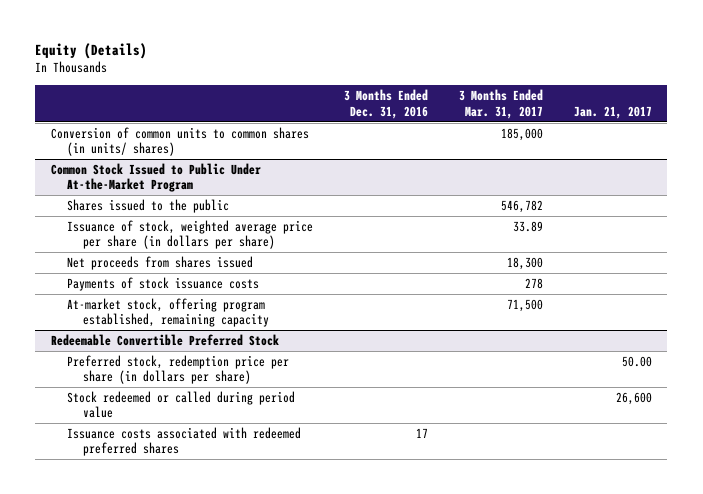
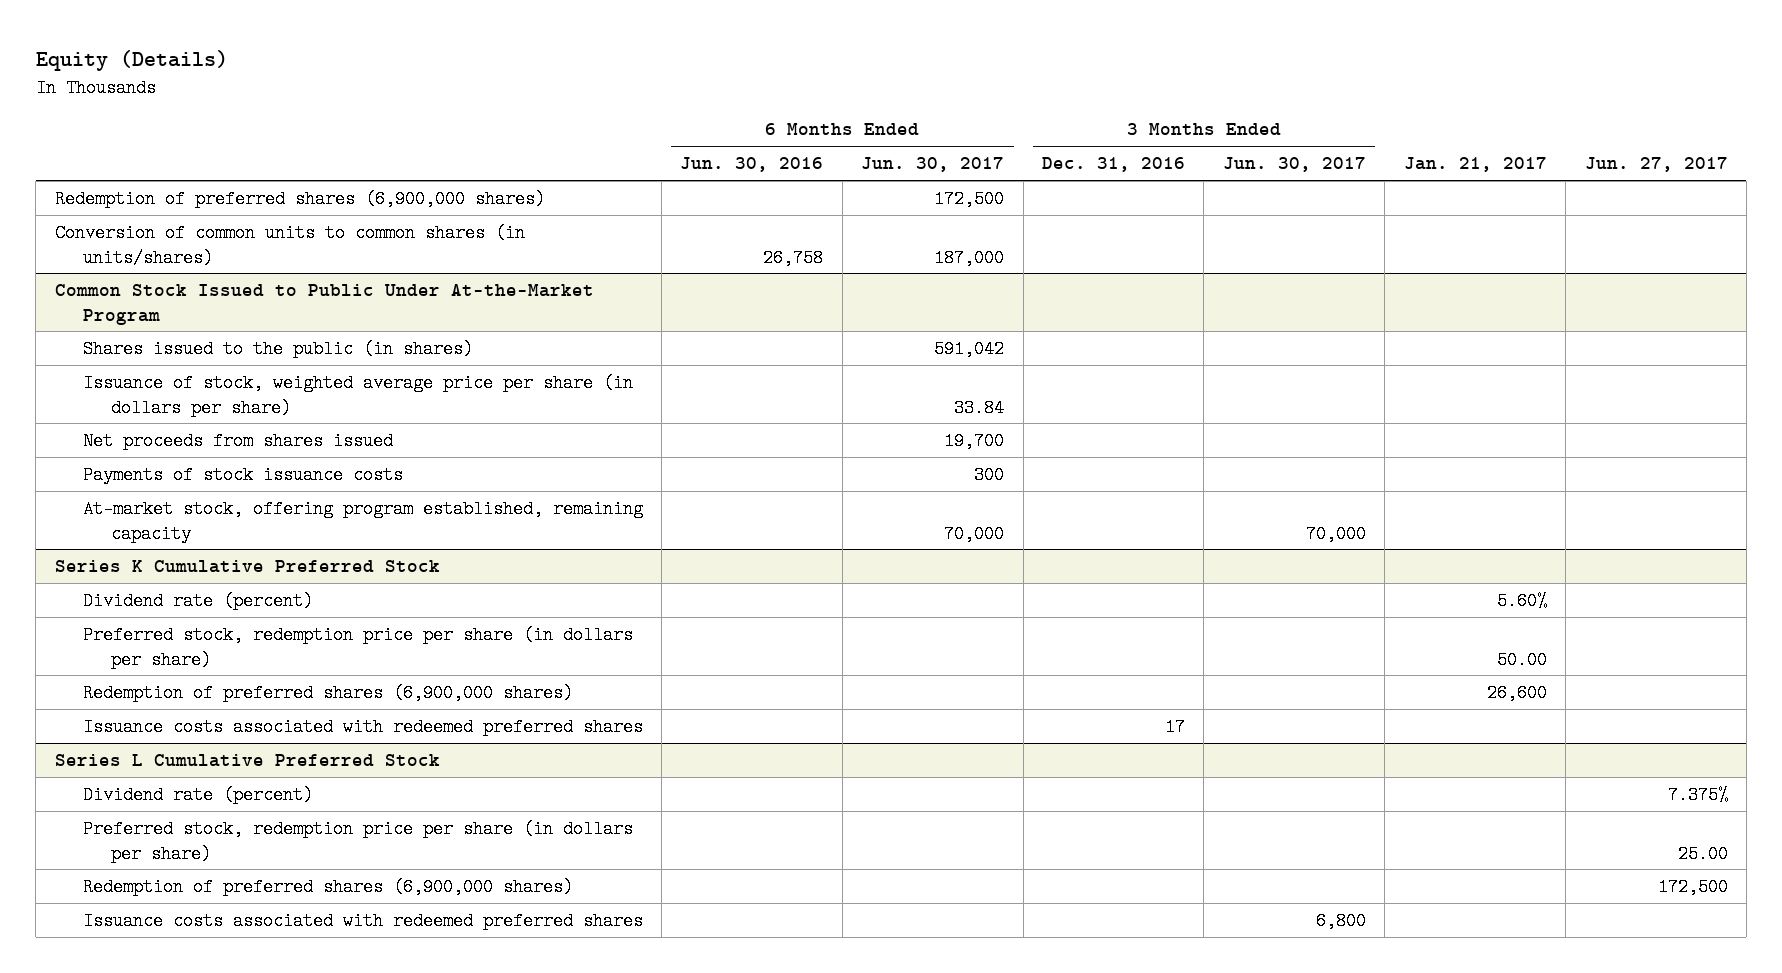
- | 3 Months Ended Dec. 31, 2016 | 3 Months Ended Mar. 31, 2017 | Jan. 21, 2017
+ | 6 Months Ended Jun. 30, 2016 | 6 Months Ended Jun. 30, 2017 | 3 Months Ended Dec. 31, 2016 | 3 Months Ended Jun. 30, 2017 | Jan. 21, 2017 | Jun. 27, 2017
- Conversion of common units to common shares (in units/ shares) | | 185,000 |
+ Redemption of preferred shares (6,900,000 shares) | | 172,500 | | | |
+ Conversion of common units to common shares (in units/shares) | 26,758 | 187,000 | | | |
@ Common Stock Issued to Public Under At-the-Market Program
- Shares issued to the public | | 546,782 |
+ Shares issued to the public (in shares) | | 591,042 | | | |
- Redeemable Convertible Preferred Stock
+ Series K Cumulative Preferred Stock
+ Dividend rate (percent) | | | | | 5.60% |
- Stock redeemed or called during period value | | | 26,600
+ Redemption of preferred shares (6,900,000 shares) | | | | | 26,600 |
+ Series L Cumulative Preferred Stock
+ Dividend rate (percent) | | | | | | 7.375%
+ Preferred stock, redemption price per share (in dollars per share) | | | | | | 25.00
+ Redemption of preferred shares (6,900,000 shares) | | | | | | 172,500
+ Issuance costs associated with redeemed preferred shares | | | | 6,800 | |

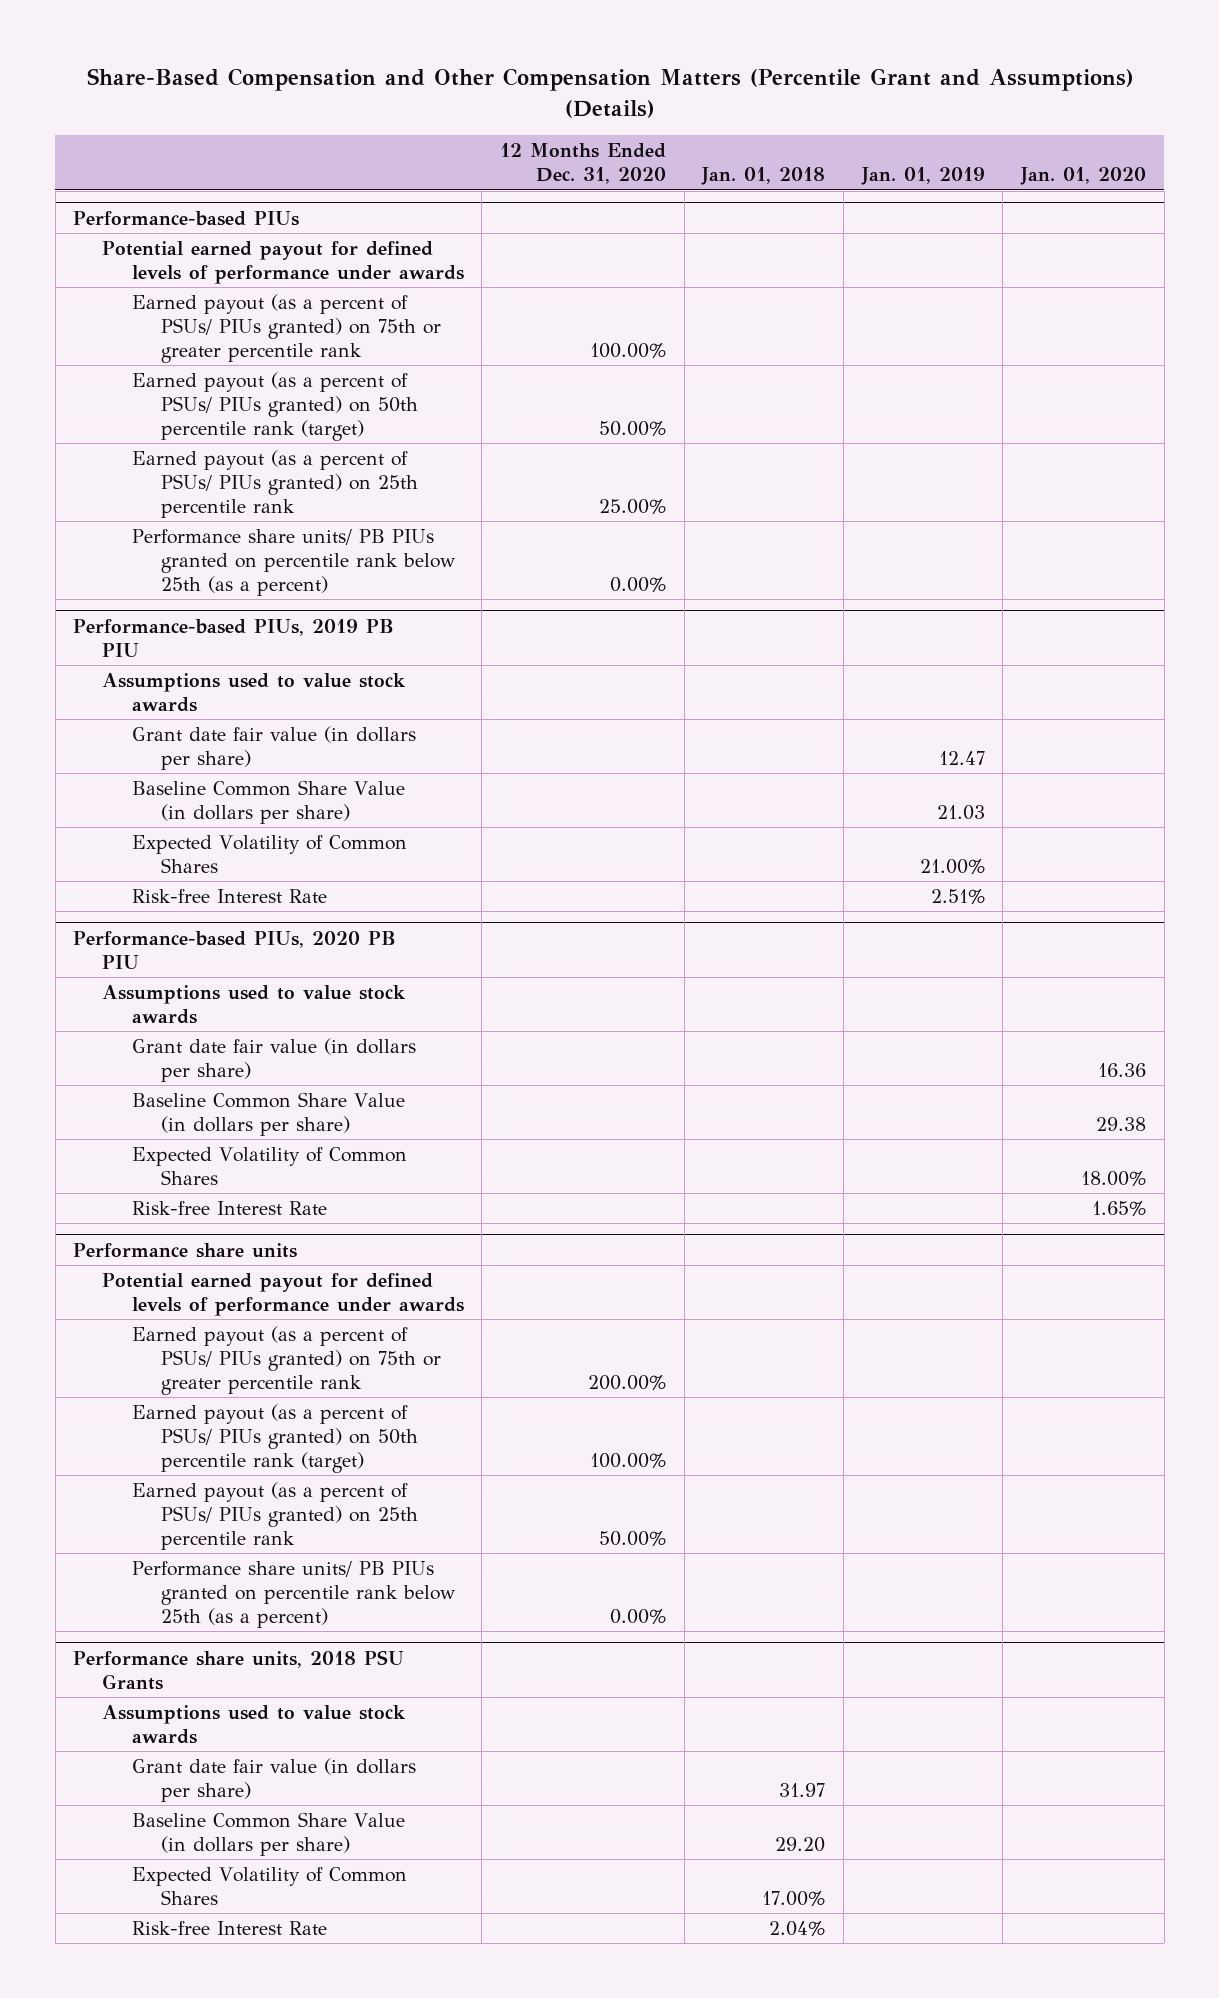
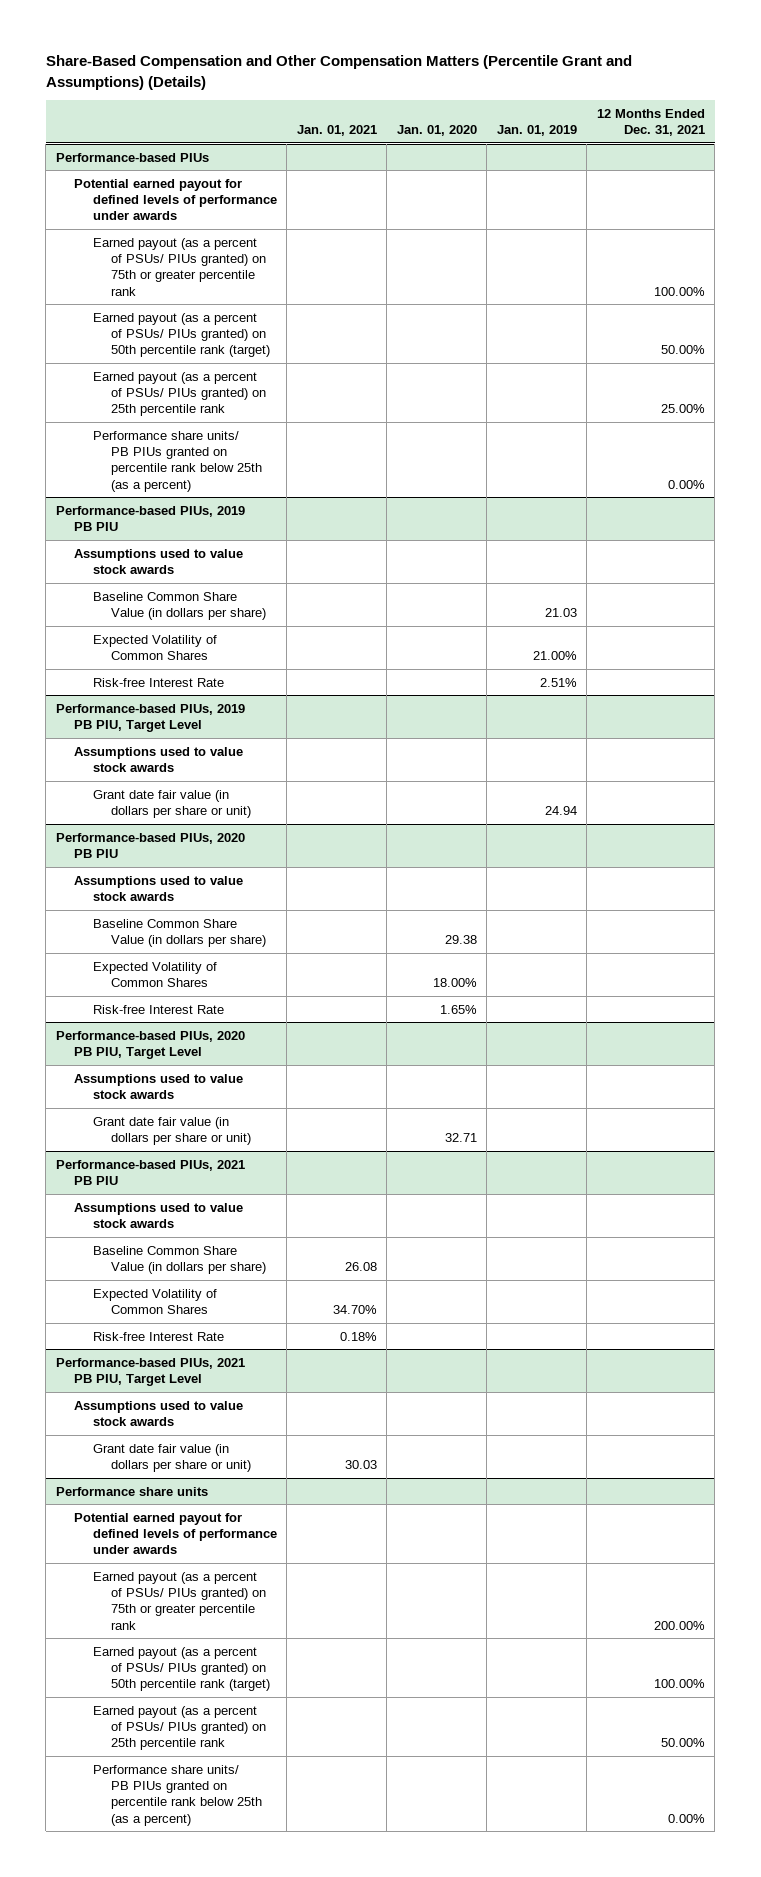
- | 12 Months Ended Dec. 31, 2020 | Jan. 01, 2018 | Jan. 01, 2019 | Jan. 01, 2020
+ | Jan. 01, 2021 | Jan. 01, 2020 | Jan. 01, 2019 | 12 Months Ended Dec. 31, 2021
@ Performance-based PIUs, 2019 PB PIU
- Grant date fair value (in dollars per share) | | | 12.47 |
+ Performance-based PIUs, 2019 PB PIU, Target Level
+ Assumptions used to value stock awards
+ Grant date fair value (in dollars per share or unit) | | | 24.94 |
@ Performance-based PIUs, 2020 PB PIU
- Grant date fair value (in dollars per share) | | | | 16.36
+ Performance-based PIUs, 2020 PB PIU, Target Level
+ Assumptions used to value stock awards
+ Grant date fair value (in dollars per share or unit) | | 32.71 | |
+ Performance-based PIUs, 2021 PB PIU
+ Assumptions used to value stock awards
+ Baseline Common Share Value (in dollars per share) | 26.08 | | |
+ Expected Volatility of Common Shares | 34.70% | | |
+ Risk-free Interest Rate | 0.18% | | |
+ Performance-based PIUs, 2021 PB PIU, Target Level
+ Assumptions used to value stock awards
+ Grant date fair value (in dollars per share or unit) | 30.03 | | |
- Performance share units, 2018 PSU Grants
- Assumptions used to value stock awards
- Grant date fair value (in dollars per share) | | 31.97 | |
- Baseline Common Share Value (in dollars per share) | | 29.20 | |
- Expected Volatility of Common Shares | | 17.00% | |
- Risk-free Interest Rate | | 2.04% | |

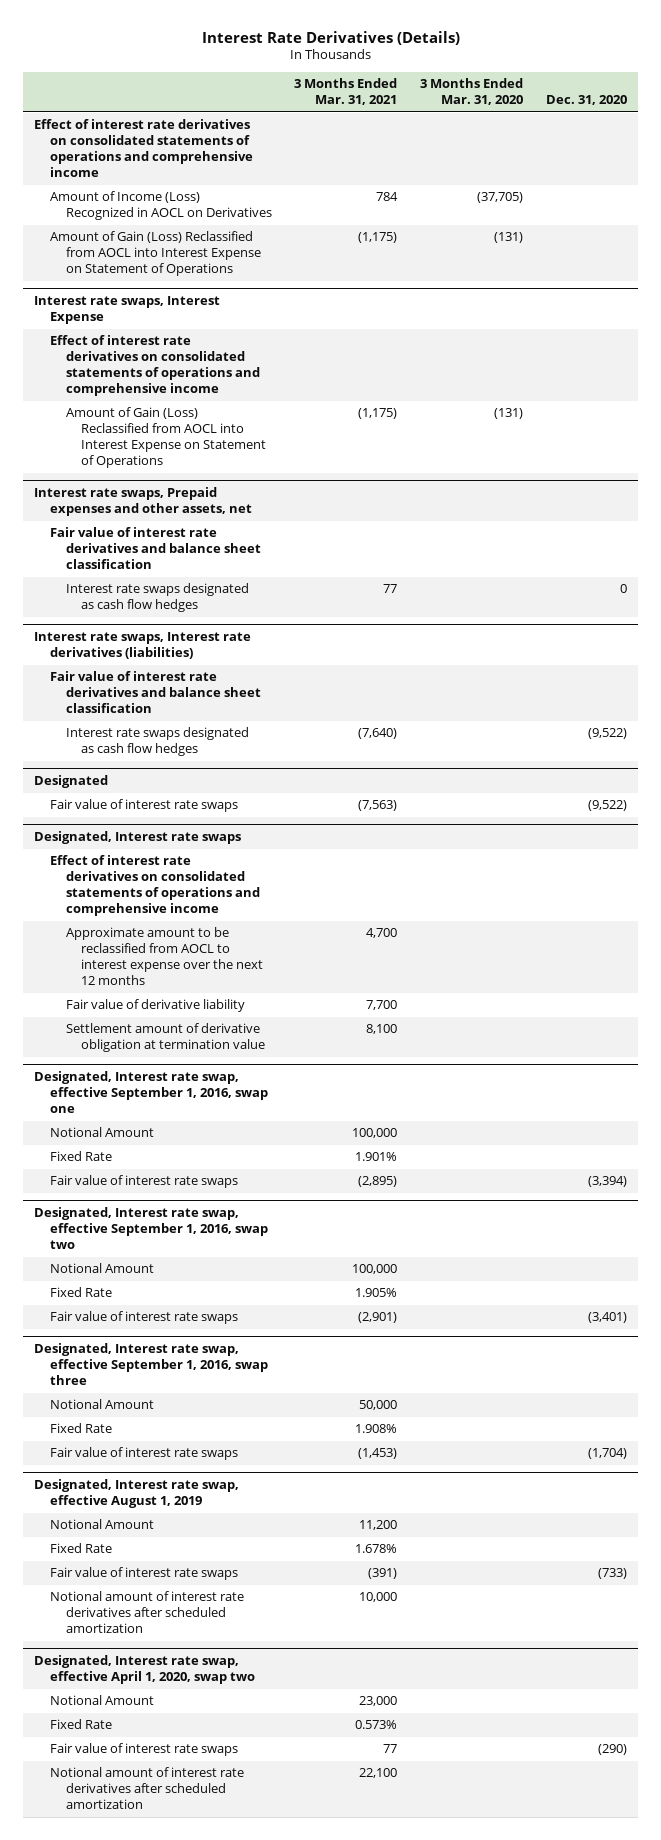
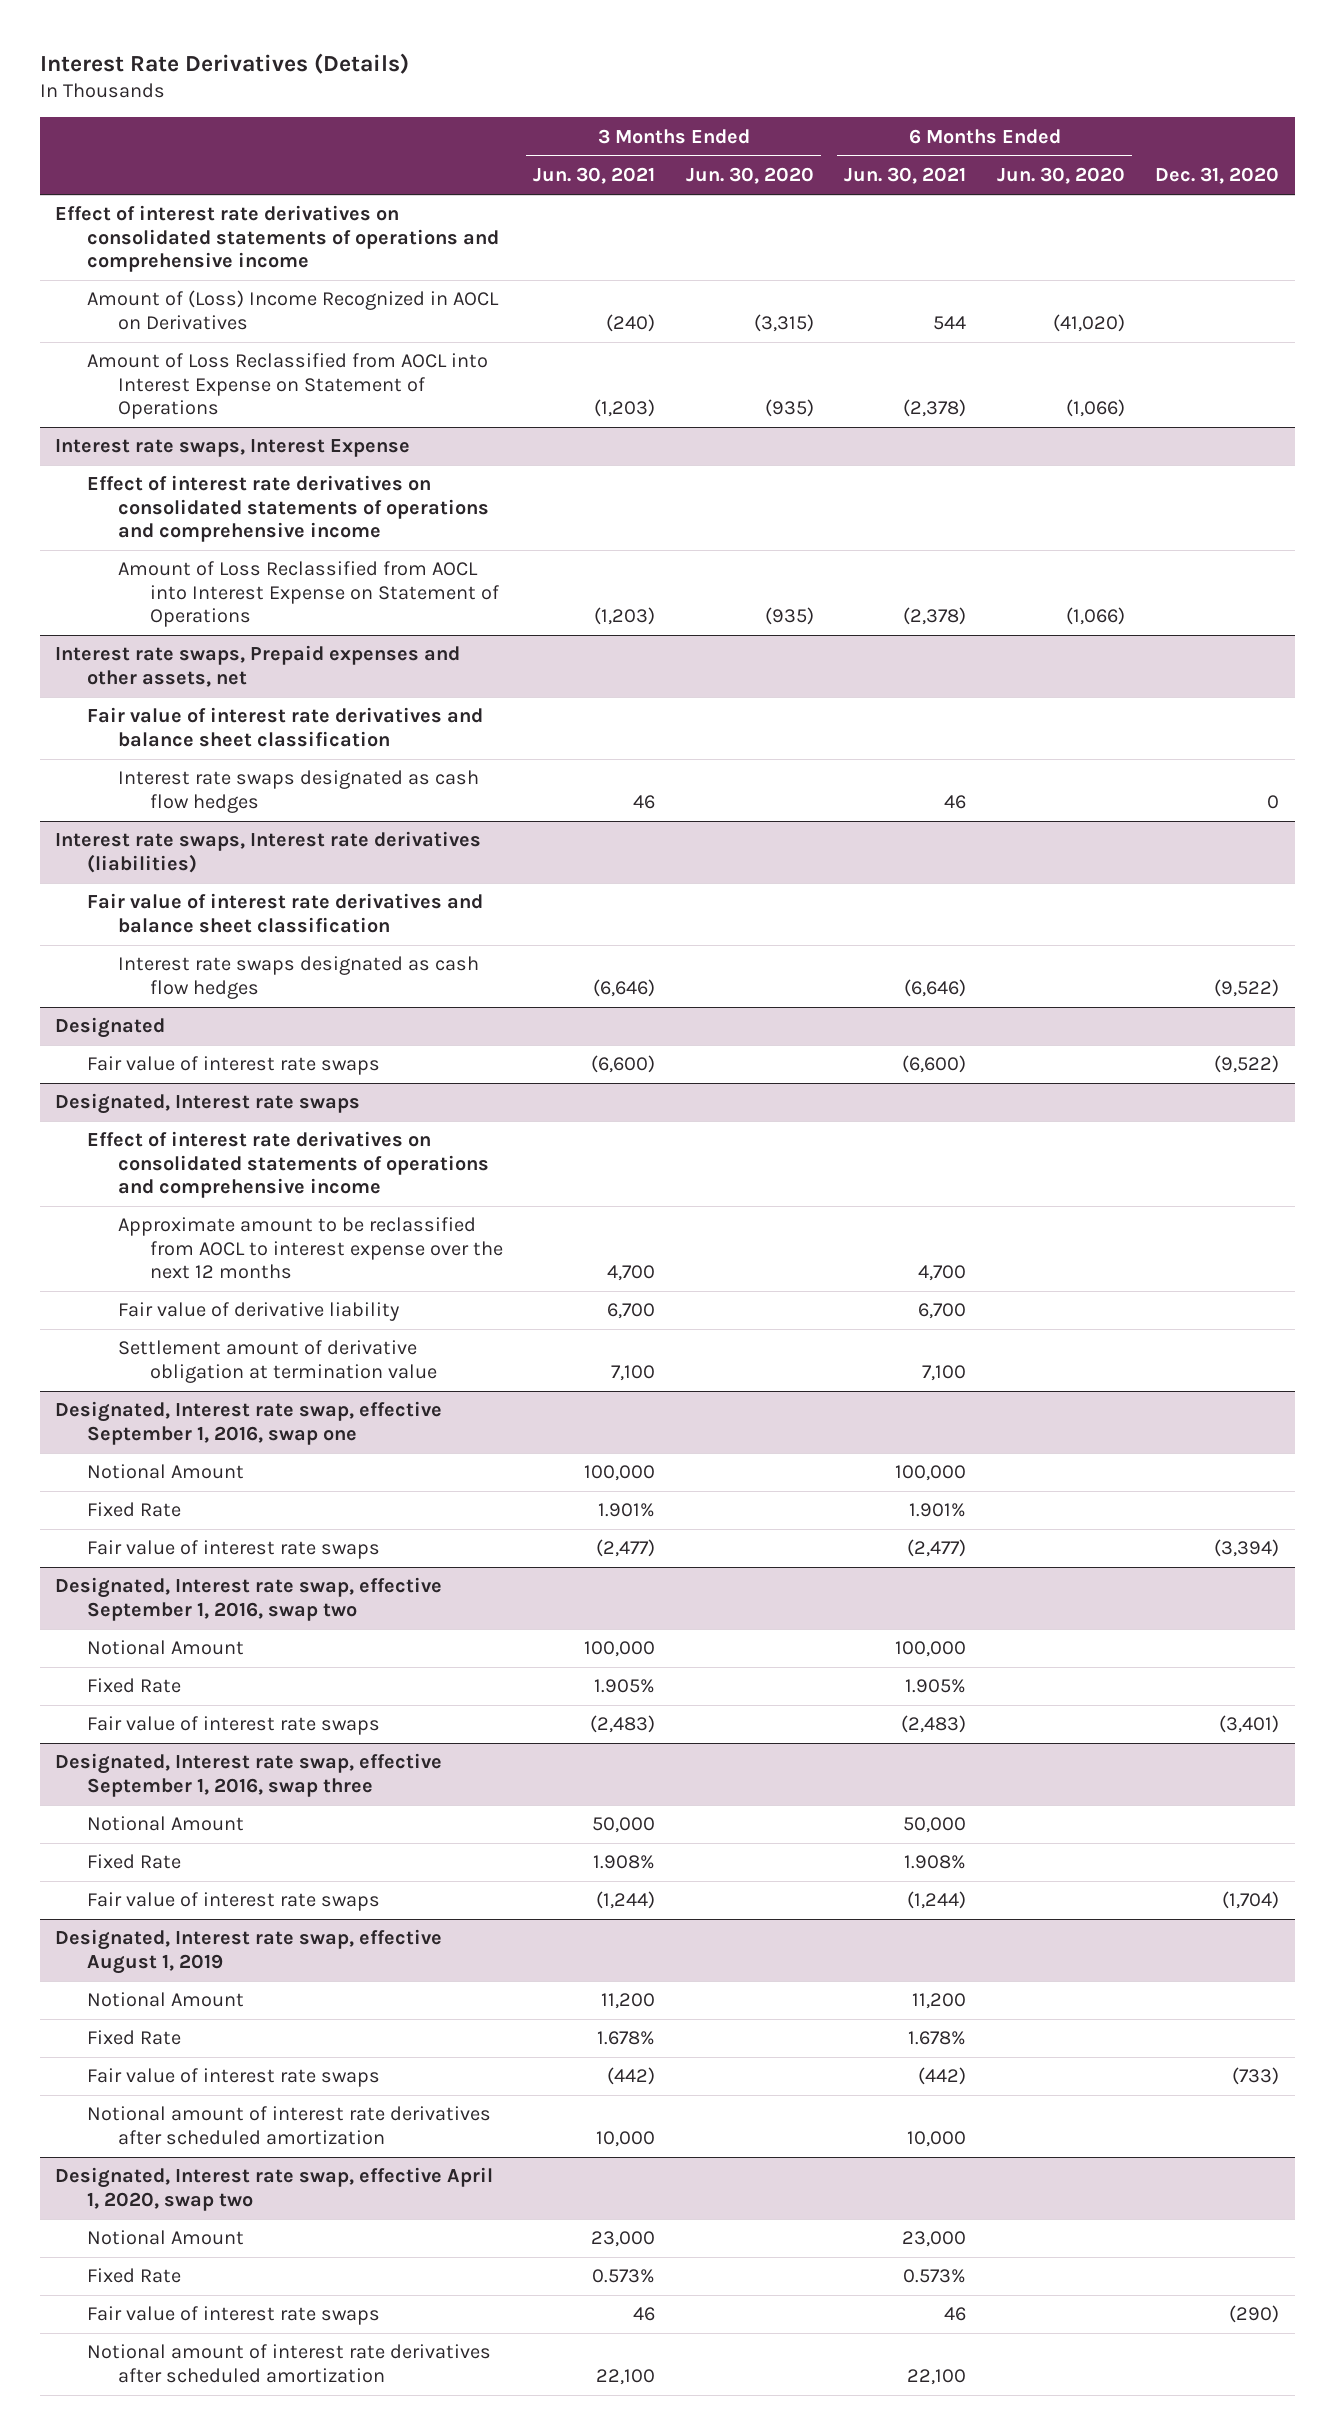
- | 3 Months Ended Mar. 31, 2021 | 3 Months Ended Mar. 31, 2020 | Dec. 31, 2020
+ | 3 Months Ended Jun. 30, 2021 | 3 Months Ended Jun. 30, 2020 | 6 Months Ended Jun. 30, 2021 | 6 Months Ended Jun. 30, 2020 | Dec. 31, 2020
- Amount of Income (Loss) Recognized in AOCL on Derivatives | 784 | (37,705) |
- Amount of Gain (Loss) Reclassified from AOCL into Interest Expense on Statement of Operations | (1,175) | (131) |
+ Amount of (Loss) Income Recognized in AOCL on Derivatives | (240) | (3,315) | 544 | (41,020) |
+ Amount of Loss Reclassified from AOCL into Interest Expense on Statement of Operations | (1,203) | (935) | (2,378) | (1,066) |
@ Interest rate swaps, Interest Expense
- Amount of Gain (Loss) Reclassified from AOCL into Interest Expense on Statement of Operations | (1,175) | (131) |
+ Amount of Loss Reclassified from AOCL into Interest Expense on Statement of Operations | (1,203) | (935) | (2,378) | (1,066) |

